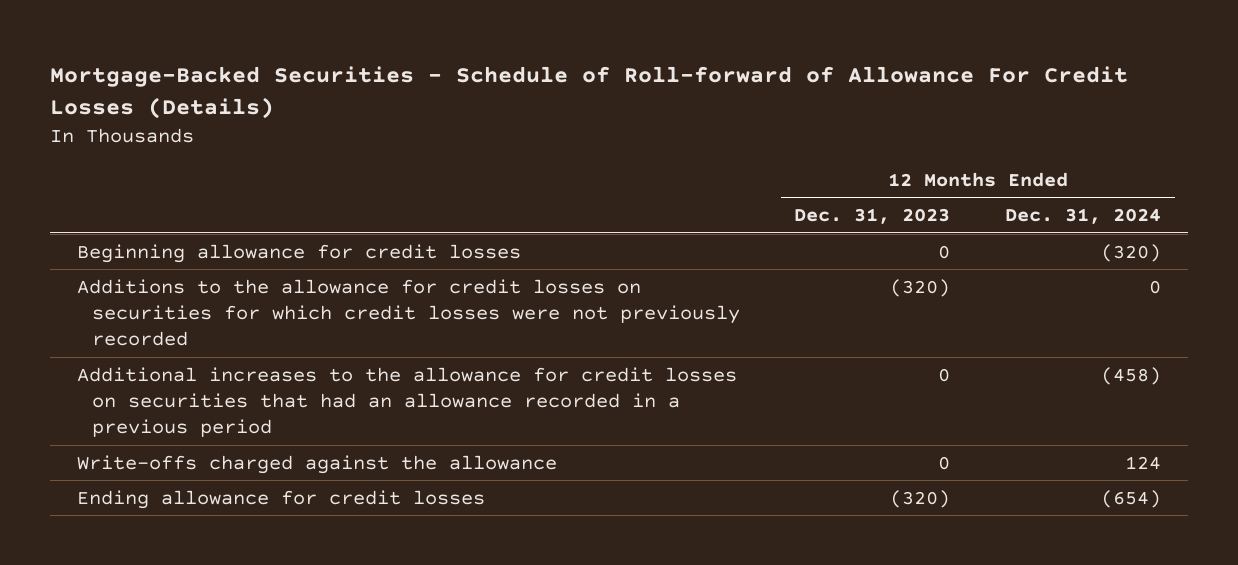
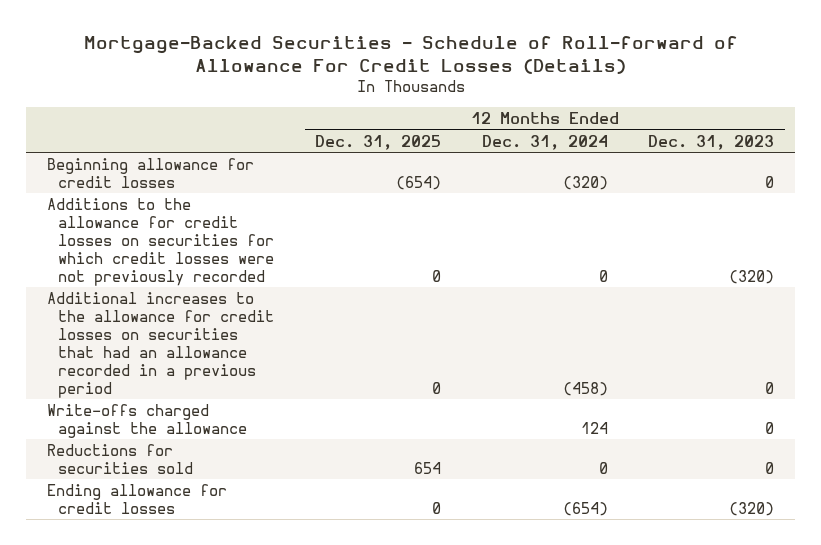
- | 12 Months Ended Dec. 31, 2023 | 12 Months Ended Dec. 31, 2024
+ | 12 Months Ended Dec. 31, 2025 | 12 Months Ended Dec. 31, 2024 | 12 Months Ended Dec. 31, 2023
+ Reductions for securities sold | 654 | 0 | 0

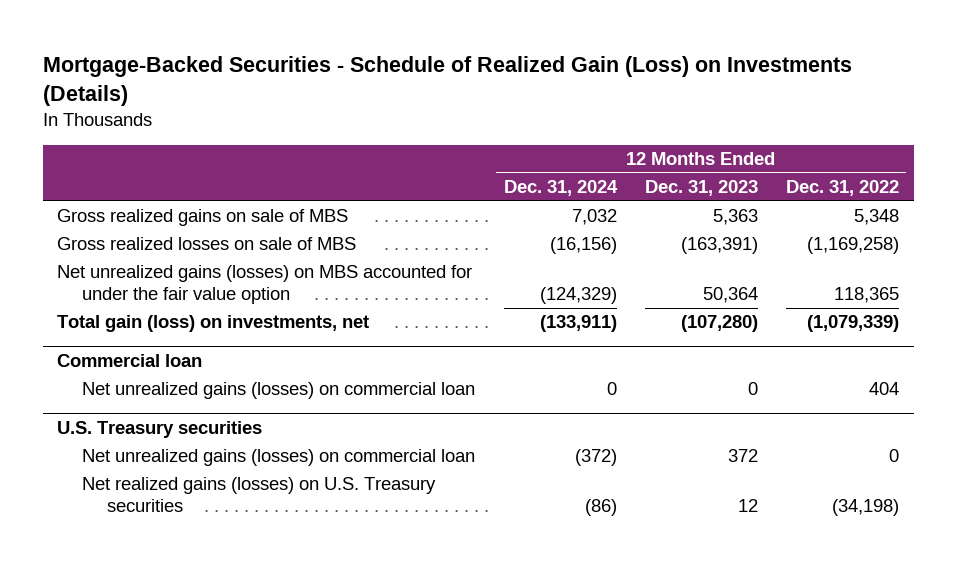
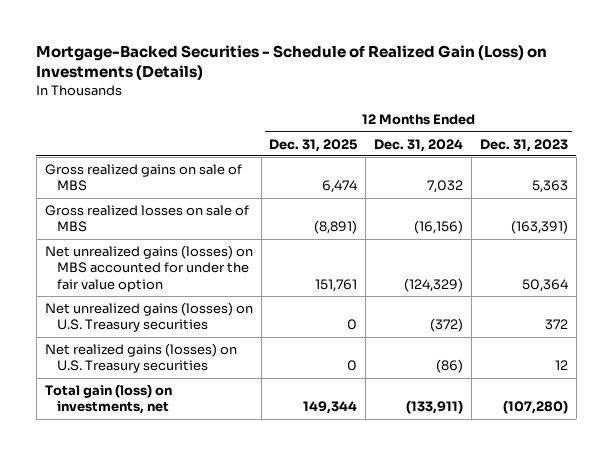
- | 12 Months Ended Dec. 31, 2024 | 12 Months Ended Dec. 31, 2023 | 12 Months Ended Dec. 31, 2022
+ | 12 Months Ended Dec. 31, 2025 | 12 Months Ended Dec. 31, 2024 | 12 Months Ended Dec. 31, 2023
- Commercial loan
- Net unrealized gains (losses) on commercial loan | 0 | 0 | 404
- U.S. Treasury securities
- Net unrealized gains (losses) on commercial loan | (372) | 372 | 0
+ Net unrealized gains (losses) on U.S. Treasury securities | 0 | (372) | 372
moved down: Total gain (loss) on investments, net | 149,344 | (133,911) | (107,280)

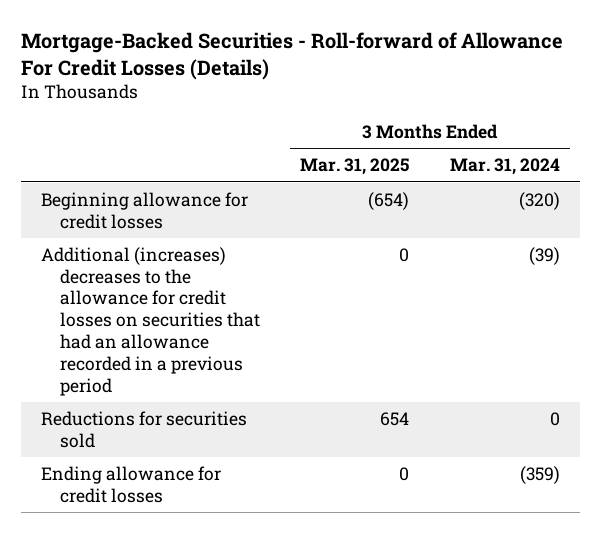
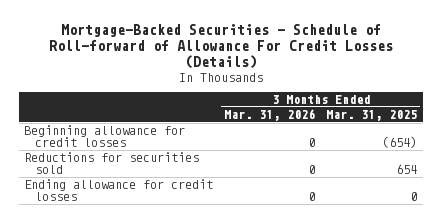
- Mortgage-Backed Securities - Roll-forward of Allowance For Credit Losses (Details)
+ Mortgage-Backed Securities - Schedule of Roll-forward of Allowance For Credit Losses (Details)
- | 3 Months Ended Mar. 31, 2025 | 3 Months Ended Mar. 31, 2024
+ | 3 Months Ended Mar. 31, 2026 | 3 Months Ended Mar. 31, 2025
- Additional (increases) decreases to the allowance for credit losses on securities that had an allowance recorded in a previous period | 0 | (39)

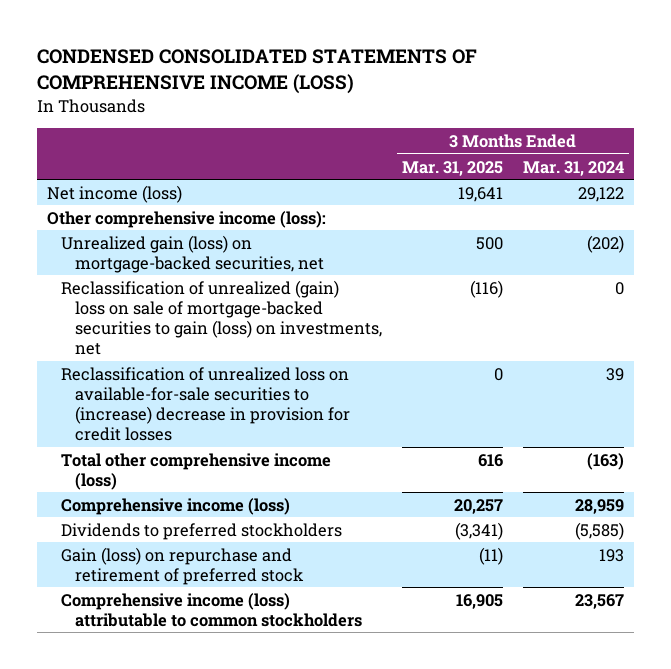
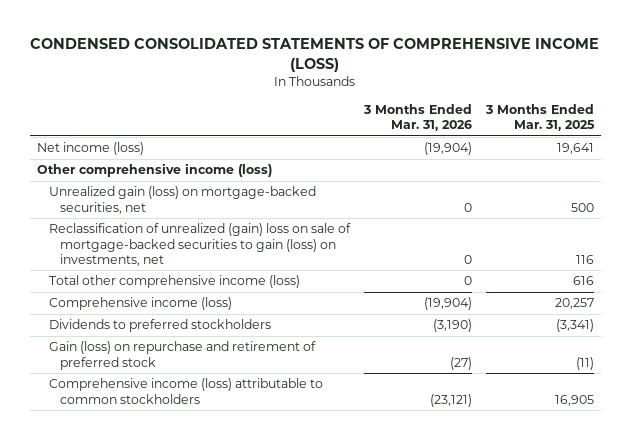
- | 3 Months Ended Mar. 31, 2025 | 3 Months Ended Mar. 31, 2024
+ | 3 Months Ended Mar. 31, 2026 | 3 Months Ended Mar. 31, 2025
- Other comprehensive income (loss):
+ Other comprehensive income (loss)
- Reclassification of unrealized (gain) loss on sale of mortgage-backed securities to gain (loss) on investments, net | (116) | 0
- Reclassification of unrealized loss on available-for-sale securities to (increase) decrease in provision for credit losses | 0 | 39
+ Reclassification of unrealized (gain) loss on sale of mortgage-backed securities to gain (loss) on investments, net | 0 | 116

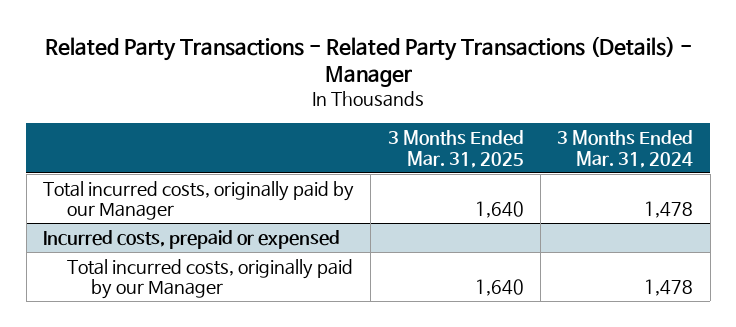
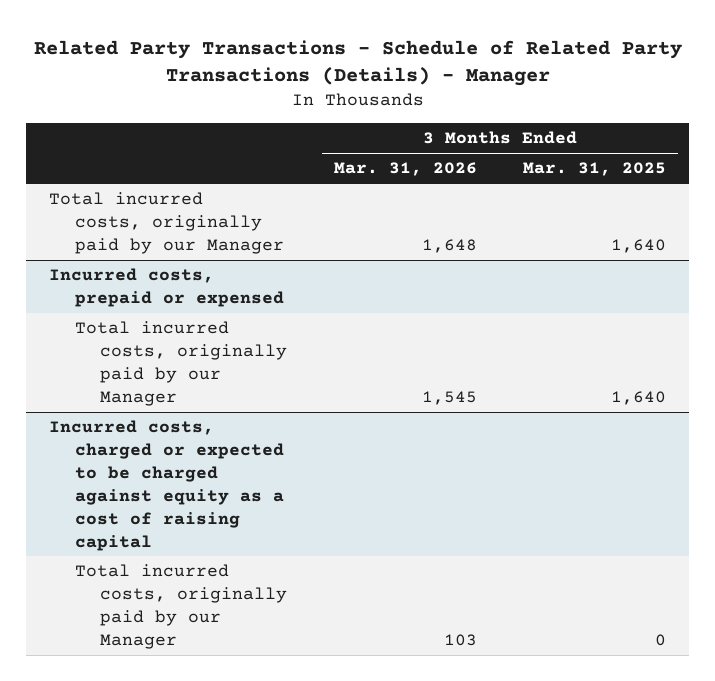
- Related Party Transactions - Related Party Transactions (Details) - Manager
+ Related Party Transactions - Schedule of Related Party Transactions (Details) - Manager
- | 3 Months Ended Mar. 31, 2025 | 3 Months Ended Mar. 31, 2024
+ | 3 Months Ended Mar. 31, 2026 | 3 Months Ended Mar. 31, 2025
+ Incurred costs, charged or expected to be charged against equity as a cost of raising capital
+ Total incurred costs, originally paid by our Manager | 103 | 0

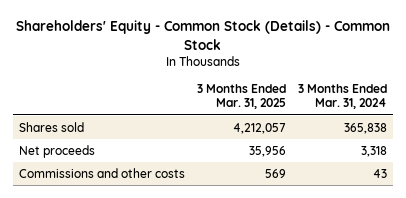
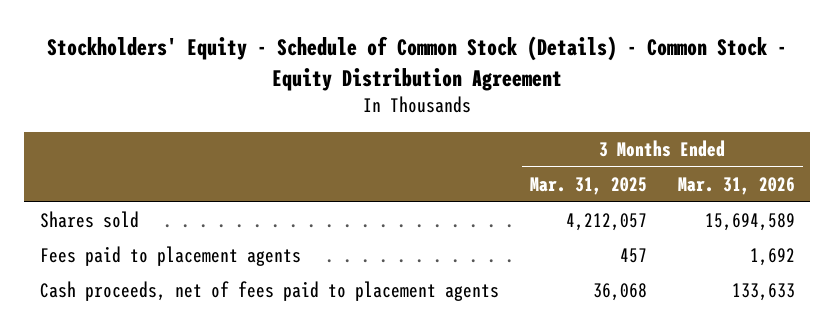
- Shareholders' Equity - Common Stock (Details) - Common Stock
+ Stockholders' Equity - Schedule of Common Stock (Details) - Common Stock - Equity Distribution Agreement
- | 3 Months Ended Mar. 31, 2025 | 3 Months Ended Mar. 31, 2024
+ | 3 Months Ended Mar. 31, 2025 | 3 Months Ended Mar. 31, 2026
- Net proceeds | 35,956 | 3,318
- Commissions and other costs | 569 | 43
+ Fees paid to placement agents | 457 | 1,692
+ Cash proceeds, net of fees paid to placement agents | 36,068 | 133,633

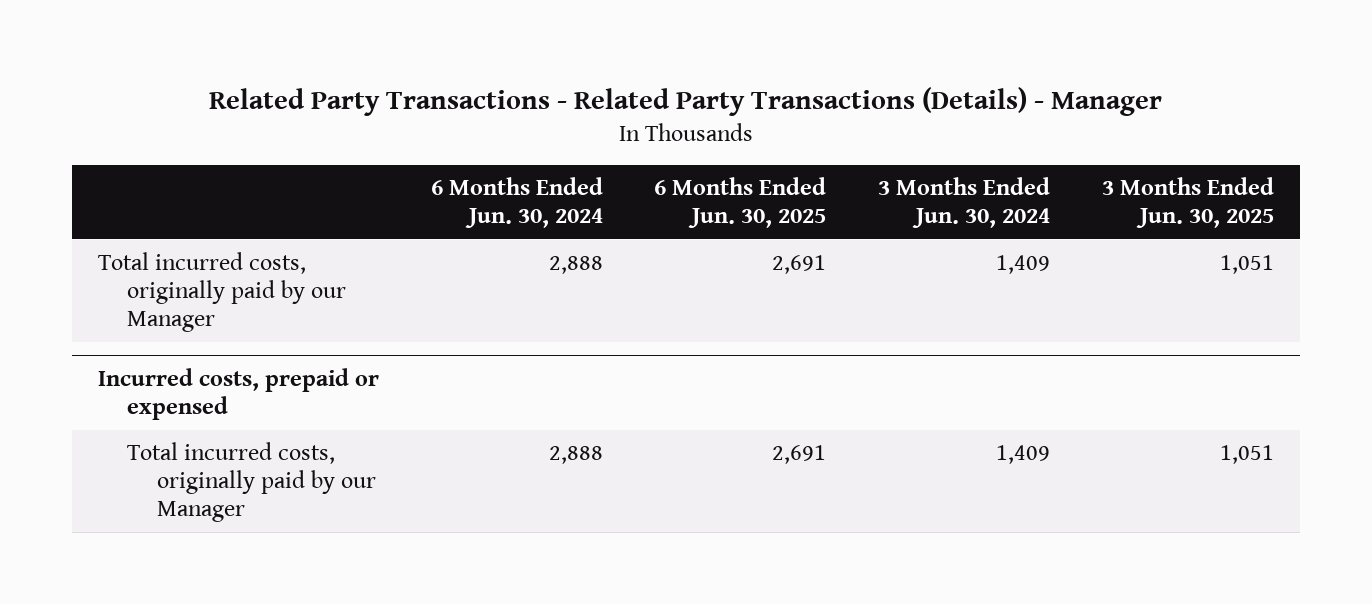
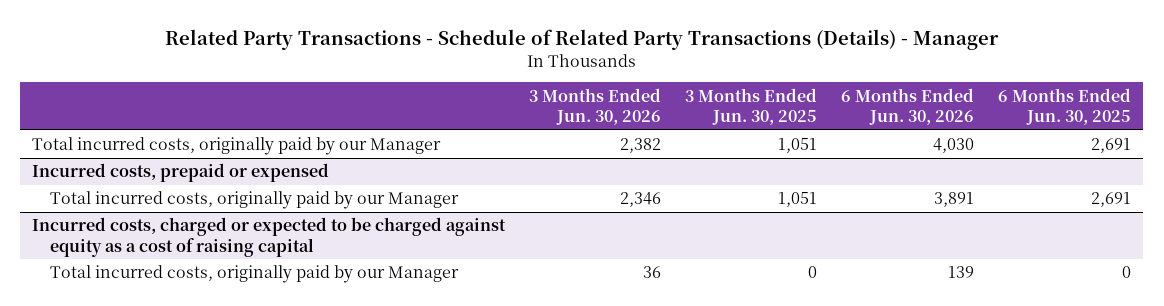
- Related Party Transactions - Related Party Transactions (Details) - Manager
+ Related Party Transactions - Schedule of Related Party Transactions (Details) - Manager
- | 6 Months Ended Jun. 30, 2024 | 6 Months Ended Jun. 30, 2025 | 3 Months Ended Jun. 30, 2024 | 3 Months Ended Jun. 30, 2025
+ | 3 Months Ended Jun. 30, 2026 | 3 Months Ended Jun. 30, 2025 | 6 Months Ended Jun. 30, 2026 | 6 Months Ended Jun. 30, 2025
+ Incurred costs, charged or expected to be charged against equity as a cost of raising capital
+ Total incurred costs, originally paid by our Manager | 36 | 0 | 139 | 0

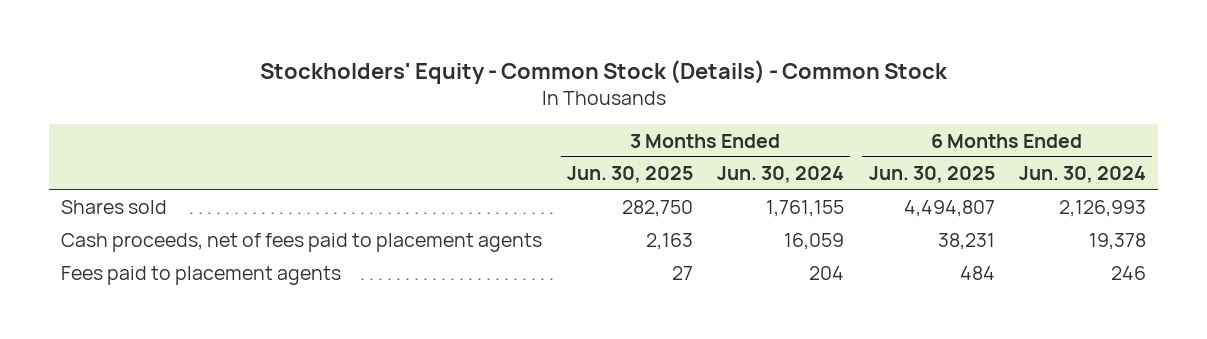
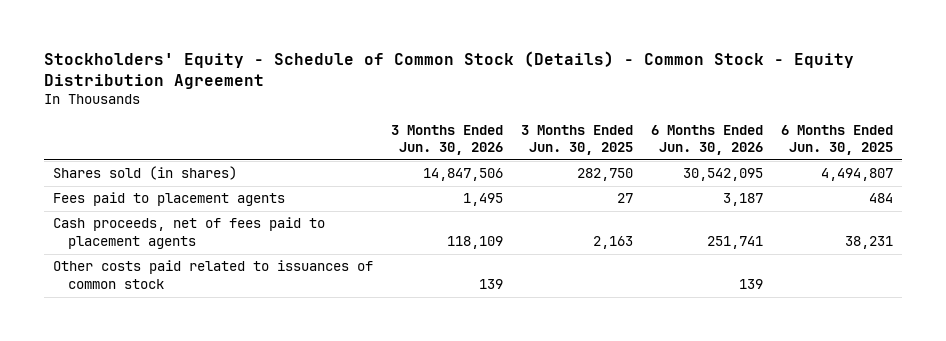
- Stockholders' Equity - Common Stock (Details) - Common Stock
+ Stockholders' Equity - Schedule of Common Stock (Details) - Common Stock - Equity Distribution Agreement
- | 3 Months Ended Jun. 30, 2025 | 3 Months Ended Jun. 30, 2024 | 6 Months Ended Jun. 30, 2025 | 6 Months Ended Jun. 30, 2024
+ | 3 Months Ended Jun. 30, 2026 | 3 Months Ended Jun. 30, 2025 | 6 Months Ended Jun. 30, 2026 | 6 Months Ended Jun. 30, 2025
- Shares sold | 282,750 | 1,761,155 | 4,494,807 | 2,126,993
+ Shares sold (in shares) | 14,847,506 | 282,750 | 30,542,095 | 4,494,807
moved down: Cash proceeds, net of fees paid to placement agents | 118,109 | 2,163 | 251,741 | 38,231
+ Other costs paid related to issuances of common stock | 139 | | 139 |

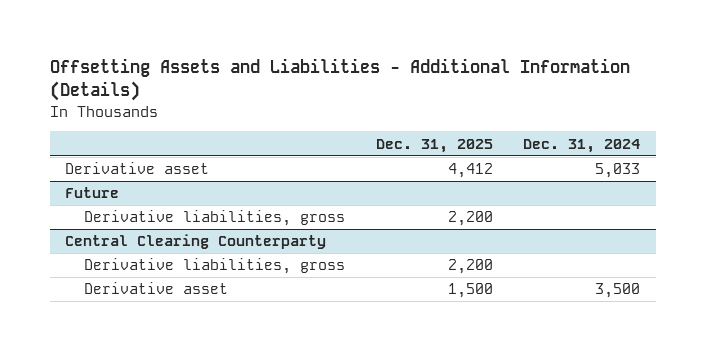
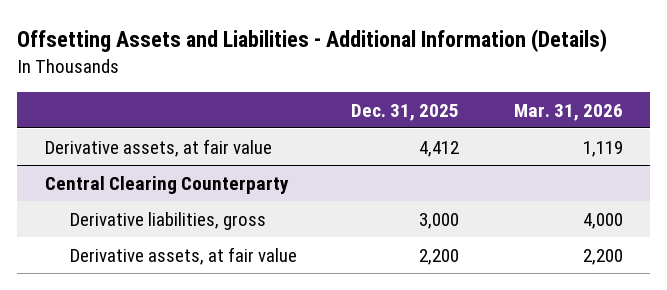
- | Dec. 31, 2025 | Dec. 31, 2024
+ | Dec. 31, 2025 | Mar. 31, 2026
- Derivative asset | 4,412 | 5,033
- Future
- Derivative liabilities, gross | 2,200 |
+ Derivative assets, at fair value | 4,412 | 1,119
@ Central Clearing Counterparty
- Derivative liabilities, gross | 2,200 |
- Derivative asset | 1,500 | 3,500
+ Derivative liabilities, gross | 3,000 | 4,000
+ Derivative assets, at fair value | 2,200 | 2,200

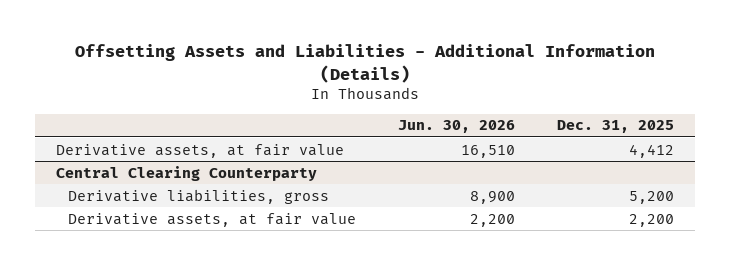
- | Dec. 31, 2025 | Mar. 31, 2026
+ | Jun. 30, 2026 | Dec. 31, 2025
@ Central Clearing Counterparty
- Derivative liabilities, gross | 3,000 | 4,000
+ Derivative liabilities, gross | 8,900 | 5,200

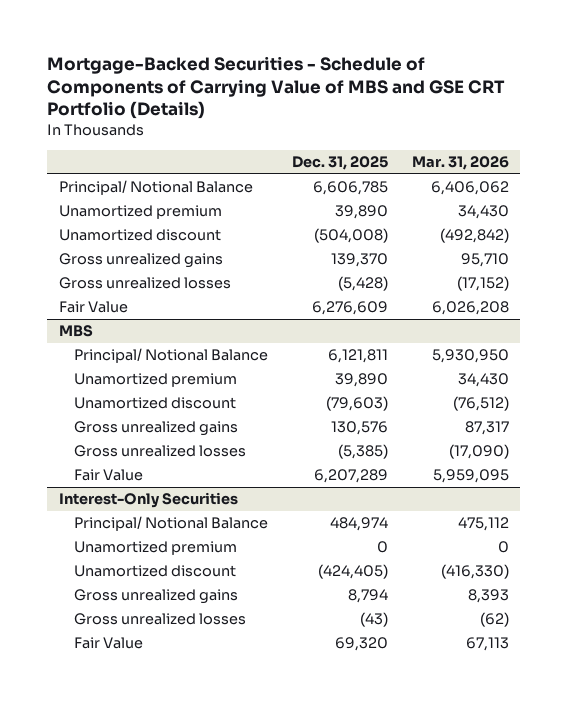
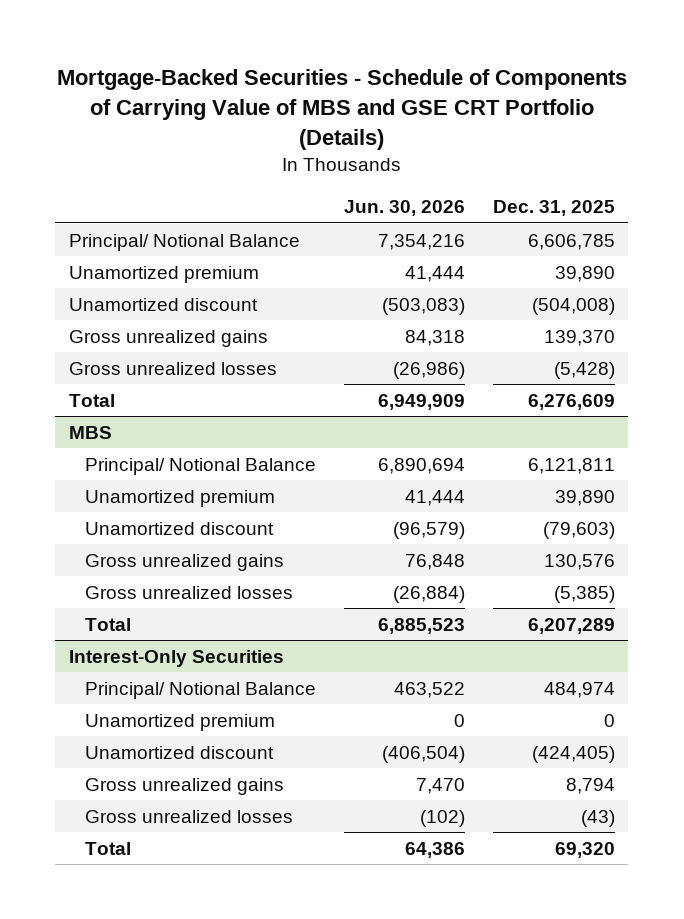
- | Dec. 31, 2025 | Mar. 31, 2026
+ | Jun. 30, 2026 | Dec. 31, 2025
- Fair Value | 6,276,609 | 6,026,208
+ Total | 6,949,909 | 6,276,609
@ MBS
- Fair Value | 6,207,289 | 5,959,095
+ Total | 6,885,523 | 6,207,289
@ Interest-Only Securities
- Fair Value | 69,320 | 67,113
+ Total | 64,386 | 69,320

